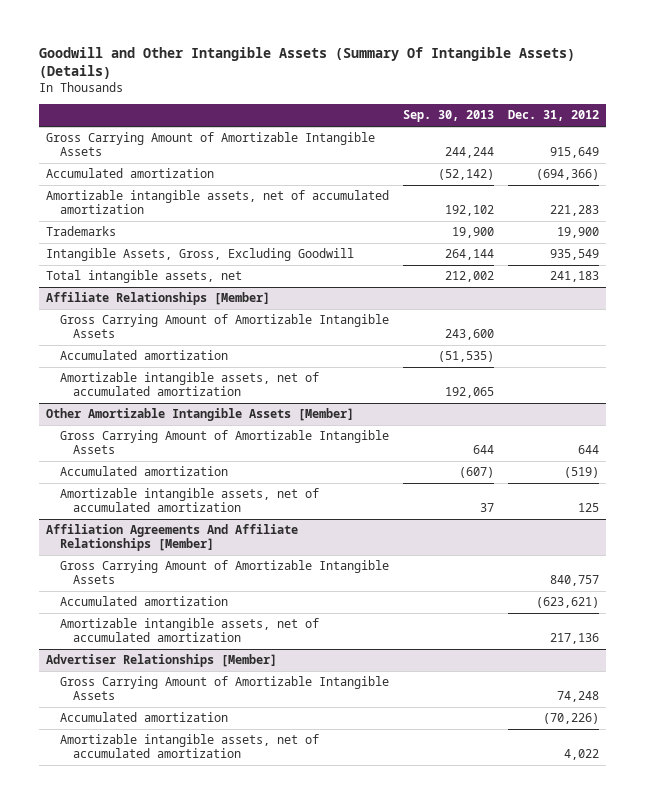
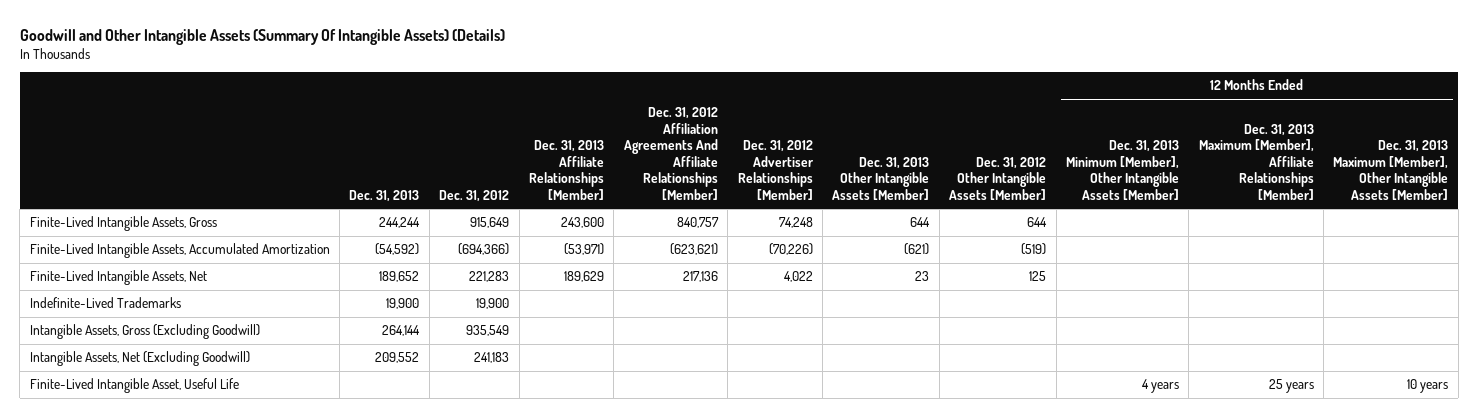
- | Sep. 30, 2013 | Dec. 31, 2012
+ | Dec. 31, 2013 | Dec. 31, 2012 | Dec. 31, 2013 Affiliate Relationships [Member] | Dec. 31, 2012 Affiliation Agreements And Affiliate Relationships [Member] | Dec. 31, 2012 Advertiser Relationships [Member] | Dec. 31, 2013 Other Intangible Assets [Member] | Dec. 31, 2012 Other Intangible Assets [Member] | 12 Months Ended Dec. 31, 2013 Minimum [Member], Other Intangible Assets [Member] | 12 Months Ended Dec. 31, 2013 Maximum [Member], Affiliate Relationships [Member] | 12 Months Ended Dec. 31, 2013 Maximum [Member], Other Intangible Assets [Member]
- Gross Carrying Amount of Amortizable Intangible Assets | 244,244 | 915,649
- Accumulated amortization | (52,142) | (694,366)
- Amortizable intangible assets, net of accumulated amortization | 192,102 | 221,283
- Trademarks | 19,900 | 19,900
- Intangible Assets, Gross, Excluding Goodwill | 264,144 | 935,549
- Total intangible assets, net | 212,002 | 241,183
- Affiliate Relationships [Member]
- Gross Carrying Amount of Amortizable Intangible Assets | 243,600 |
- Accumulated amortization | (51,535) |
- Amortizable intangible assets, net of accumulated amortization | 192,065 |
- Other Amortizable Intangible Assets [Member]
- Gross Carrying Amount of Amortizable Intangible Assets | 644 | 644
- Accumulated amortization | (607) | (519)
- Amortizable intangible assets, net of accumulated amortization | 37 | 125
- Affiliation Agreements And Affiliate Relationships [Member]
- Gross Carrying Amount of Amortizable Intangible Assets | | 840,757
- Accumulated amortization | | (623,621)
- Amortizable intangible assets, net of accumulated amortization | | 217,136
- Advertiser Relationships [Member]
- Gross Carrying Amount of Amortizable Intangible Assets | | 74,248
- Accumulated amortization | | (70,226)
- Amortizable intangible assets, net of accumulated amortization | | 4,022
+ Finite-Lived Intangible Assets, Gross | 244,244 | 915,649 | 243,600 | 840,757 | 74,248 | 644 | 644 | | |
+ Finite-Lived Intangible Assets, Accumulated Amortization | (54,592) | (694,366) | (53,971) | (623,621) | (70,226) | (621) | (519) | | |
+ Finite-Lived Intangible Assets, Net | 189,652 | 221,283 | 189,629 | 217,136 | 4,022 | 23 | 125 | | |
+ Indefinite-Lived Trademarks | 19,900 | 19,900 | | | | | | | |
+ Intangible Assets, Gross (Excluding Goodwill) | 264,144 | 935,549 | | | | | | | |
+ Intangible Assets, Net (Excluding Goodwill) | 209,552 | 241,183 | | | | | | | |
+ Finite-Lived Intangible Asset, Useful Life | | | | | | | | 4 years | 25 years | 10 years

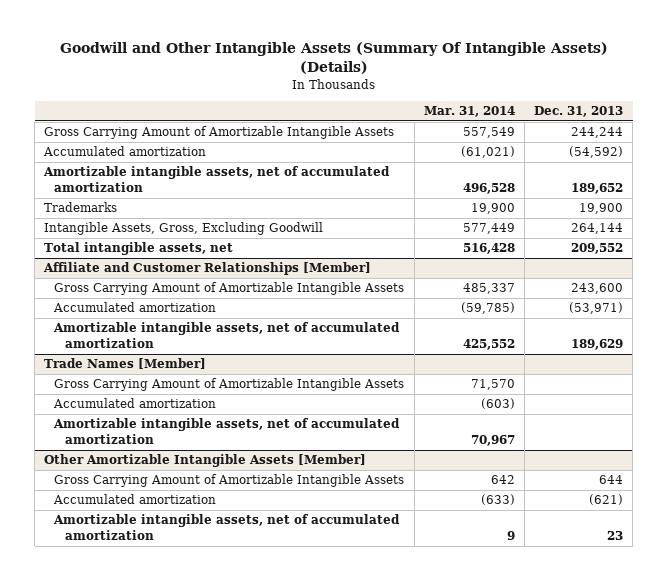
- | Dec. 31, 2013 | Dec. 31, 2012 | Dec. 31, 2013 Affiliate Relationships [Member] | Dec. 31, 2012 Affiliation Agreements And Affiliate Relationships [Member] | Dec. 31, 2012 Advertiser Relationships [Member] | Dec. 31, 2013 Other Intangible Assets [Member] | Dec. 31, 2012 Other Intangible Assets [Member] | 12 Months Ended Dec. 31, 2013 Minimum [Member], Other Intangible Assets [Member] | 12 Months Ended Dec. 31, 2013 Maximum [Member], Affiliate Relationships [Member] | 12 Months Ended Dec. 31, 2013 Maximum [Member], Other Intangible Assets [Member]
+ | Mar. 31, 2014 | Dec. 31, 2013
- Finite-Lived Intangible Assets, Gross | 244,244 | 915,649 | 243,600 | 840,757 | 74,248 | 644 | 644 | | |
- Finite-Lived Intangible Assets, Accumulated Amortization | (54,592) | (694,366) | (53,971) | (623,621) | (70,226) | (621) | (519) | | |
- Finite-Lived Intangible Assets, Net | 189,652 | 221,283 | 189,629 | 217,136 | 4,022 | 23 | 125 | | |
- Indefinite-Lived Trademarks | 19,900 | 19,900 | | | | | | | |
- Intangible Assets, Gross (Excluding Goodwill) | 264,144 | 935,549 | | | | | | | |
- Intangible Assets, Net (Excluding Goodwill) | 209,552 | 241,183 | | | | | | | |
- Finite-Lived Intangible Asset, Useful Life | | | | | | | | 4 years | 25 years | 10 years
+ Gross Carrying Amount of Amortizable Intangible Assets | 557,549 | 244,244
+ Accumulated amortization | (61,021) | (54,592)
+ Amortizable intangible assets, net of accumulated amortization | 496,528 | 189,652
+ Trademarks | 19,900 | 19,900
+ Intangible Assets, Gross, Excluding Goodwill | 577,449 | 264,144
+ Total intangible assets, net | 516,428 | 209,552
+ Affiliate and Customer Relationships [Member]
+ Gross Carrying Amount of Amortizable Intangible Assets | 485,337 | 243,600
+ Accumulated amortization | (59,785) | (53,971)
+ Amortizable intangible assets, net of accumulated amortization | 425,552 | 189,629
+ Trade Names [Member]
+ Gross Carrying Amount of Amortizable Intangible Assets | 71,570 |
+ Accumulated amortization | (603) |
+ Amortizable intangible assets, net of accumulated amortization | 70,967 |
+ Other Amortizable Intangible Assets [Member]
+ Gross Carrying Amount of Amortizable Intangible Assets | 642 | 644
+ Accumulated amortization | (633) | (621)
+ Amortizable intangible assets, net of accumulated amortization | 9 | 23

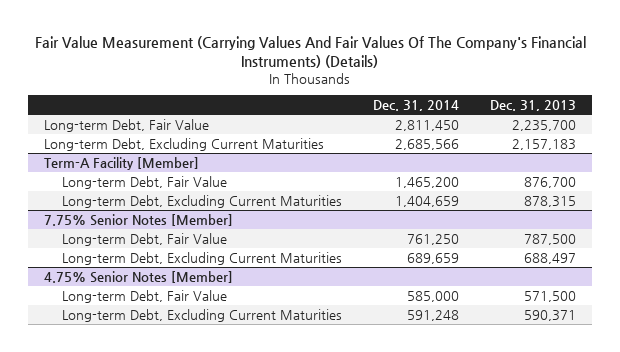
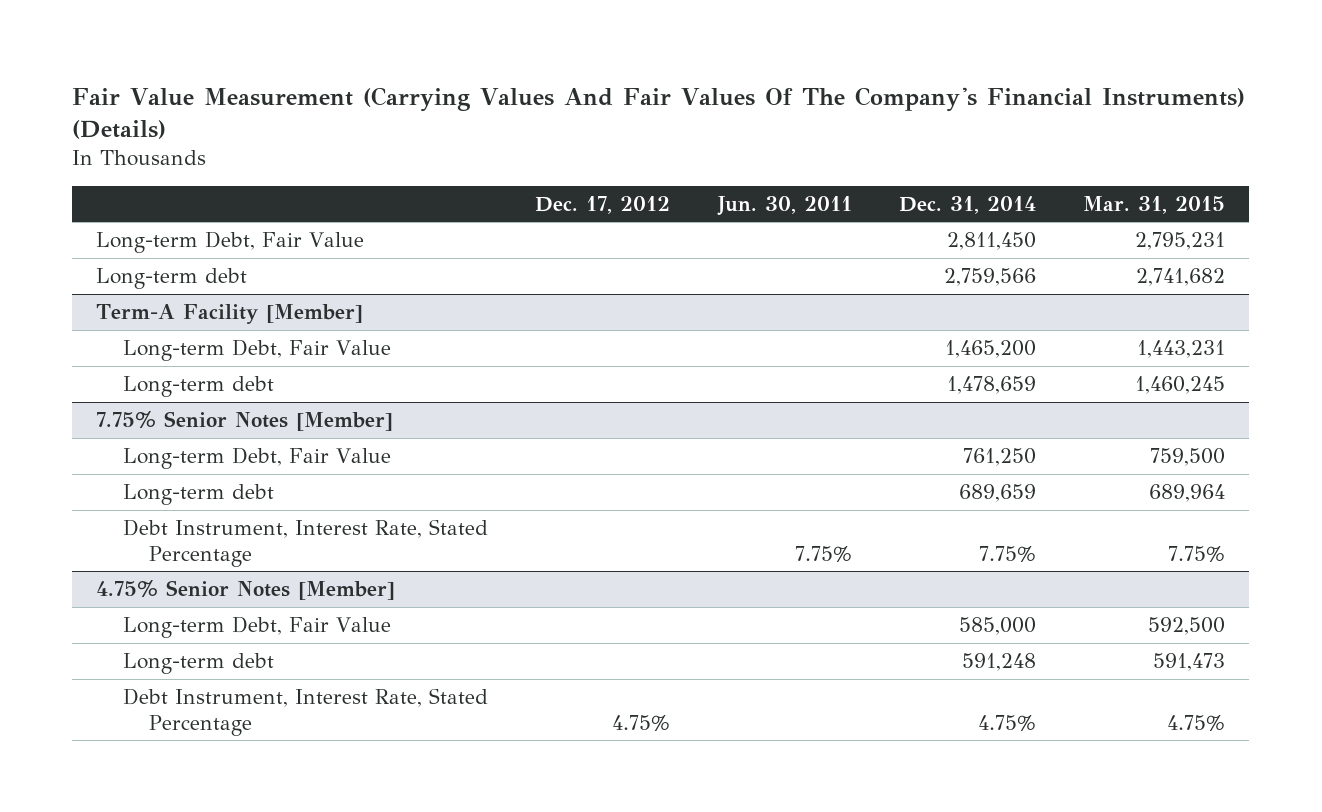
- | Dec. 31, 2014 | Dec. 31, 2013
+ | Dec. 17, 2012 | Jun. 30, 2011 | Dec. 31, 2014 | Mar. 31, 2015
- Long-term Debt, Excluding Current Maturities | 2,685,566 | 2,157,183
+ Long-term debt | | | 2,759,566 | 2,741,682
@ Term-A Facility [Member]
- Long-term Debt, Excluding Current Maturities | 1,404,659 | 878,315
+ Long-term debt | | | 1,478,659 | 1,460,245
@ 7.75% Senior Notes [Member]
- Long-term Debt, Excluding Current Maturities | 689,659 | 688,497
+ Long-term debt | | | 689,659 | 689,964
+ Debt Instrument, Interest Rate, Stated Percentage | | 7.75% | 7.75% | 7.75%
@ 4.75% Senior Notes [Member]
- Long-term Debt, Excluding Current Maturities | 591,248 | 590,371
+ Long-term debt | | | 591,248 | 591,473
+ Debt Instrument, Interest Rate, Stated Percentage | 4.75% | | 4.75% | 4.75%

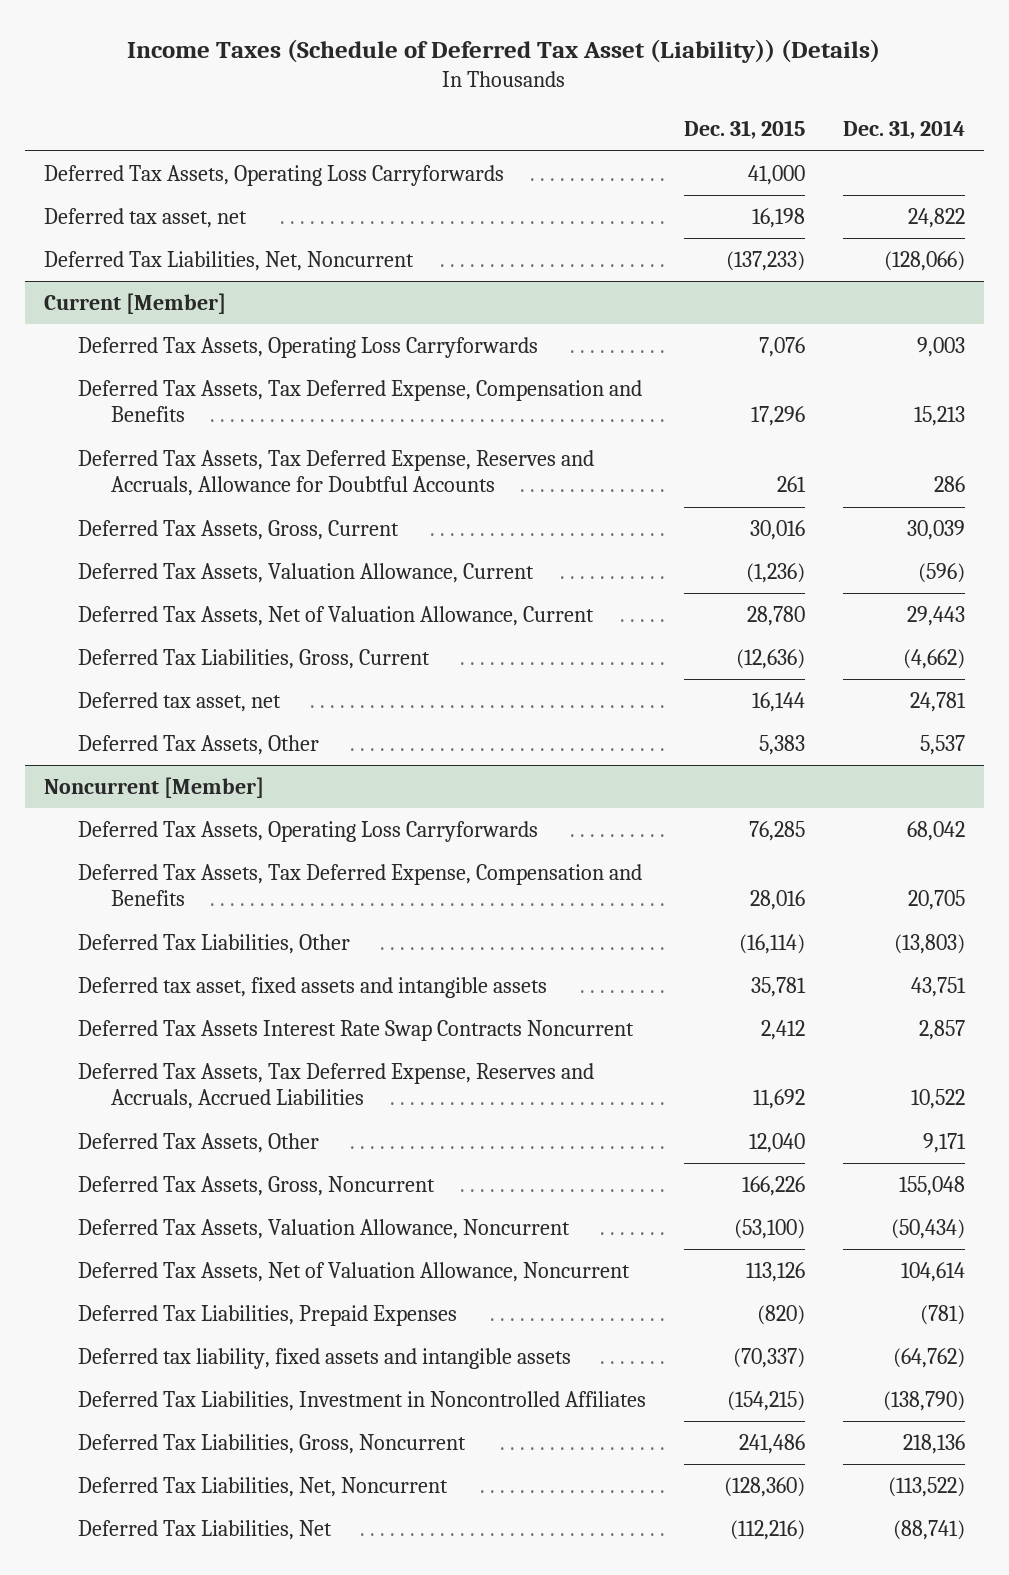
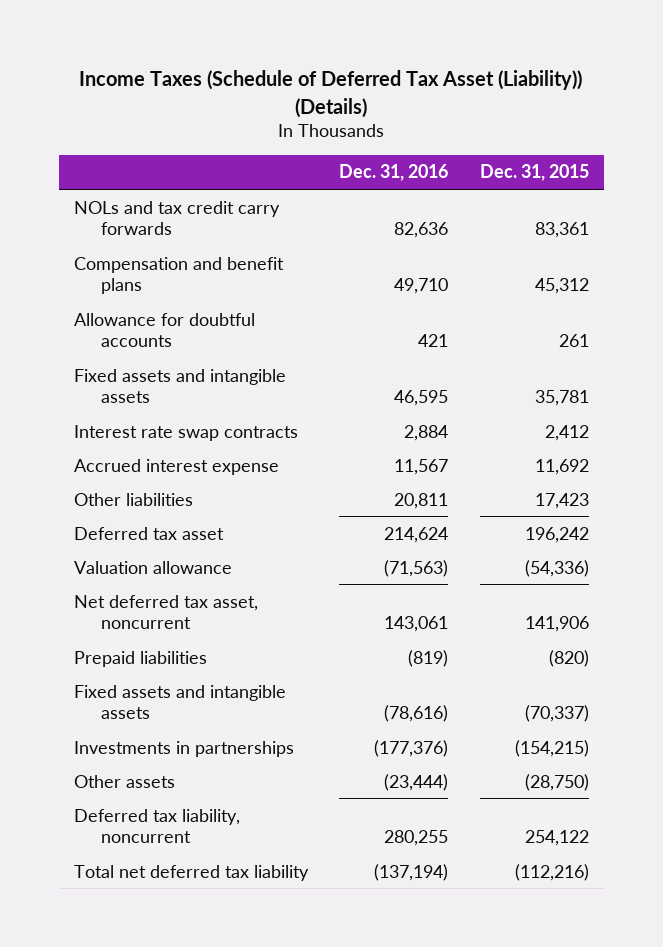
- | Dec. 31, 2015 | Dec. 31, 2014
+ | Dec. 31, 2016 | Dec. 31, 2015
- Deferred Tax Assets, Operating Loss Carryforwards | 41,000 |
- Deferred tax asset, net | 16,198 | 24,822
- Deferred Tax Liabilities, Net, Noncurrent | (137,233) | (128,066)
- Current [Member]
- Deferred Tax Assets, Operating Loss Carryforwards | 7,076 | 9,003
- Deferred Tax Assets, Tax Deferred Expense, Compensation and Benefits | 17,296 | 15,213
- Deferred Tax Assets, Tax Deferred Expense, Reserves and Accruals, Allowance for Doubtful Accounts | 261 | 286
- Deferred Tax Assets, Gross, Current | 30,016 | 30,039
- Deferred Tax Assets, Valuation Allowance, Current | (1,236) | (596)
- Deferred Tax Assets, Net of Valuation Allowance, Current | 28,780 | 29,443
- Deferred Tax Liabilities, Gross, Current | (12,636) | (4,662)
- Deferred tax asset, net | 16,144 | 24,781
- Deferred Tax Assets, Other | 5,383 | 5,537
- Noncurrent [Member]
- Deferred Tax Assets, Operating Loss Carryforwards | 76,285 | 68,042
- Deferred Tax Assets, Tax Deferred Expense, Compensation and Benefits | 28,016 | 20,705
- Deferred Tax Liabilities, Other | (16,114) | (13,803)
- Deferred tax asset, fixed assets and intangible assets | 35,781 | 43,751
- Deferred Tax Assets Interest Rate Swap Contracts Noncurrent | 2,412 | 2,857
- Deferred Tax Assets, Tax Deferred Expense, Reserves and Accruals, Accrued Liabilities | 11,692 | 10,522
- Deferred Tax Assets, Other | 12,040 | 9,171
- Deferred Tax Assets, Gross, Noncurrent | 166,226 | 155,048
- Deferred Tax Assets, Valuation Allowance, Noncurrent | (53,100) | (50,434)
- Deferred Tax Assets, Net of Valuation Allowance, Noncurrent | 113,126 | 104,614
- Deferred Tax Liabilities, Prepaid Expenses | (820) | (781)
- Deferred tax liability, fixed assets and intangible assets | (70,337) | (64,762)
- Deferred Tax Liabilities, Investment in Noncontrolled Affiliates | (154,215) | (138,790)
- Deferred Tax Liabilities, Gross, Noncurrent | 241,486 | 218,136
- Deferred Tax Liabilities, Net, Noncurrent | (128,360) | (113,522)
- Deferred Tax Liabilities, Net | (112,216) | (88,741)
+ NOLs and tax credit carry forwards | 82,636 | 83,361
+ Compensation and benefit plans | 49,710 | 45,312
+ Allowance for doubtful accounts | 421 | 261
+ Fixed assets and intangible assets | 46,595 | 35,781
+ Interest rate swap contracts | 2,884 | 2,412
+ Accrued interest expense | 11,567 | 11,692
+ Other liabilities | 20,811 | 17,423
+ Deferred tax asset | 214,624 | 196,242
+ Valuation allowance | (71,563) | (54,336)
+ Net deferred tax asset, noncurrent | 143,061 | 141,906
+ Prepaid liabilities | (819) | (820)
+ Fixed assets and intangible assets | (78,616) | (70,337)
+ Investments in partnerships | (177,376) | (154,215)
+ Other assets | (23,444) | (28,750)
+ Deferred tax liability, noncurrent | 280,255 | 254,122
+ Total net deferred tax liability | (137,194) | (112,216)

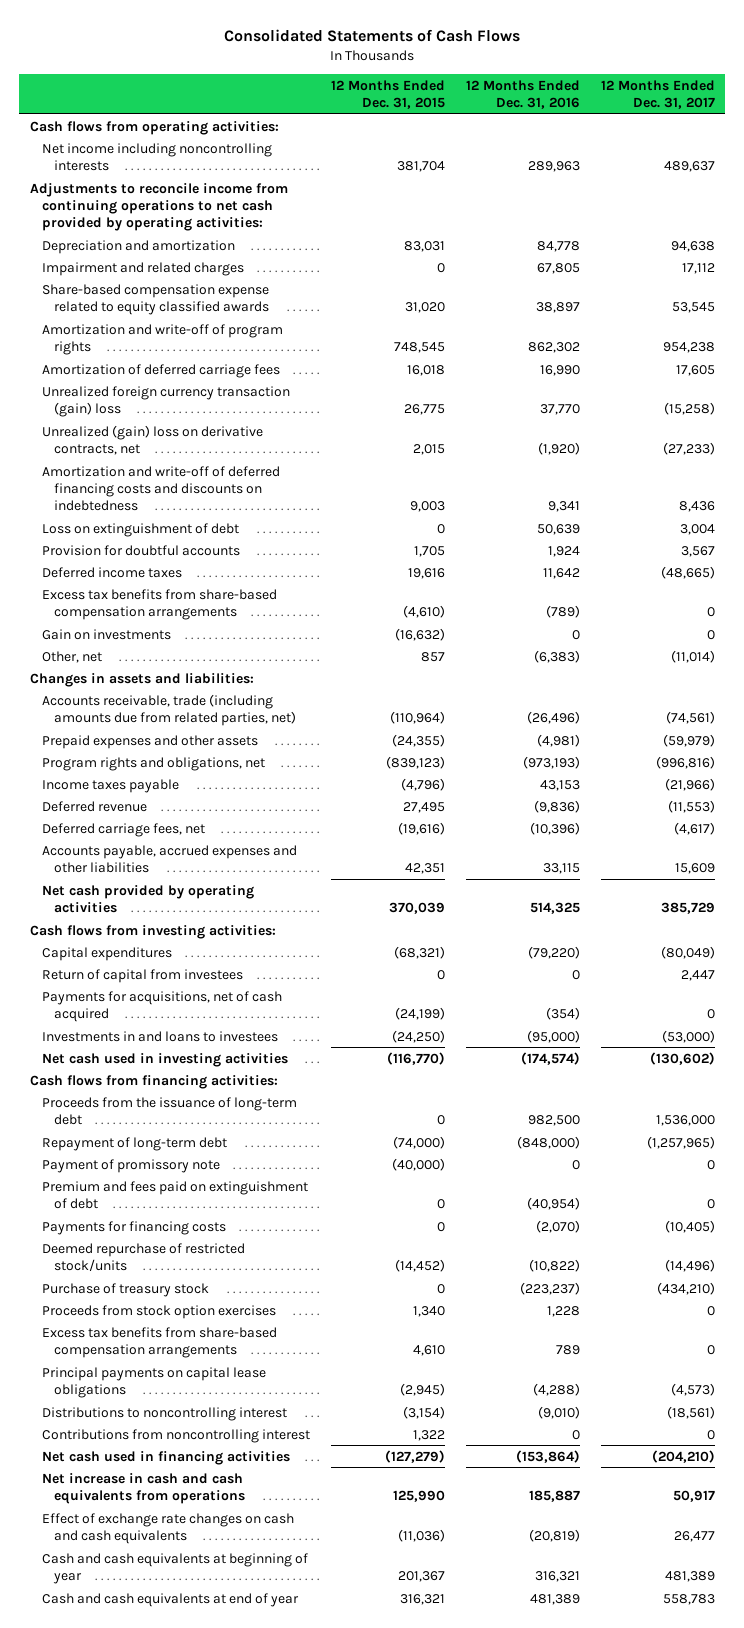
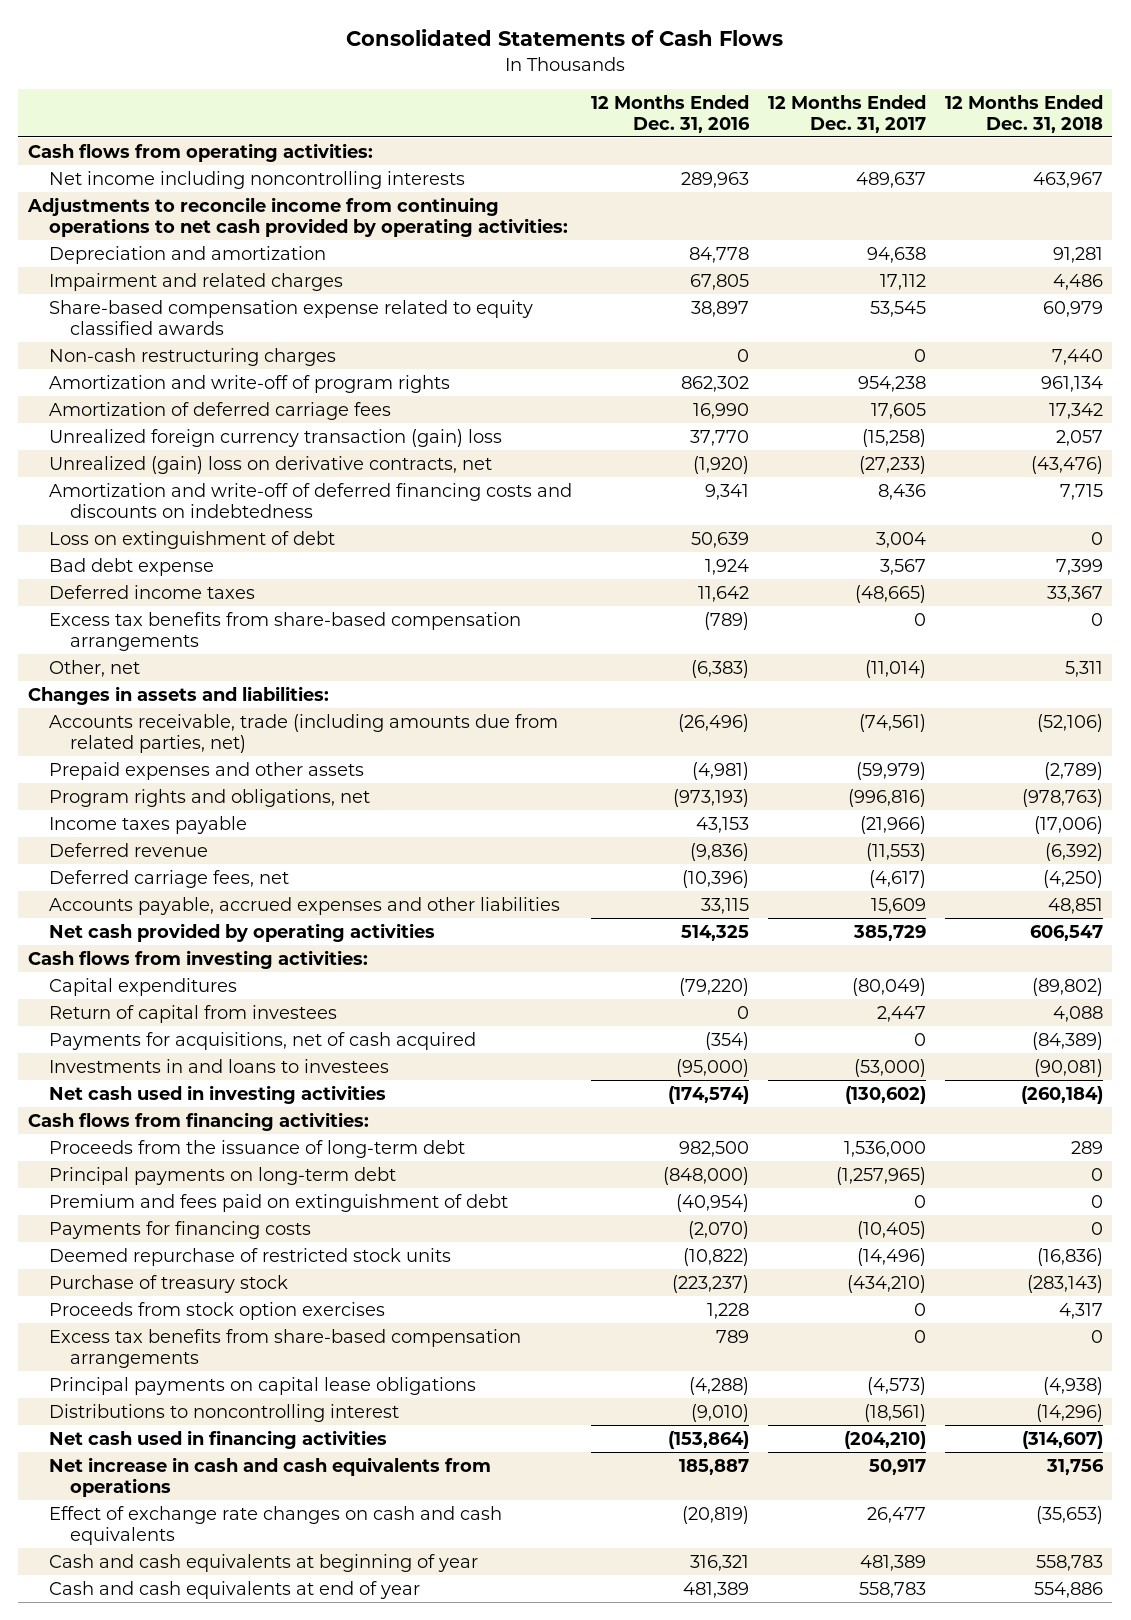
- | 12 Months Ended Dec. 31, 2015 | 12 Months Ended Dec. 31, 2016 | 12 Months Ended Dec. 31, 2017
+ | 12 Months Ended Dec. 31, 2016 | 12 Months Ended Dec. 31, 2017 | 12 Months Ended Dec. 31, 2018
+ Non-cash restructuring charges | 0 | 0 | 7,440
- Provision for doubtful accounts | 1,705 | 1,924 | 3,567
+ Bad debt expense | 1,924 | 3,567 | 7,399
- Gain on investments | (16,632) | 0 | 0
- Repayment of long-term debt | (74,000) | (848,000) | (1,257,965)
- Payment of promissory note | (40,000) | 0 | 0
+ Principal payments on long-term debt | (848,000) | (1,257,965) | 0
- Deemed repurchase of restricted stock/units | (14,452) | (10,822) | (14,496)
+ Deemed repurchase of restricted stock units | (10,822) | (14,496) | (16,836)
- Contributions from noncontrolling interest | 1,322 | 0 | 0

